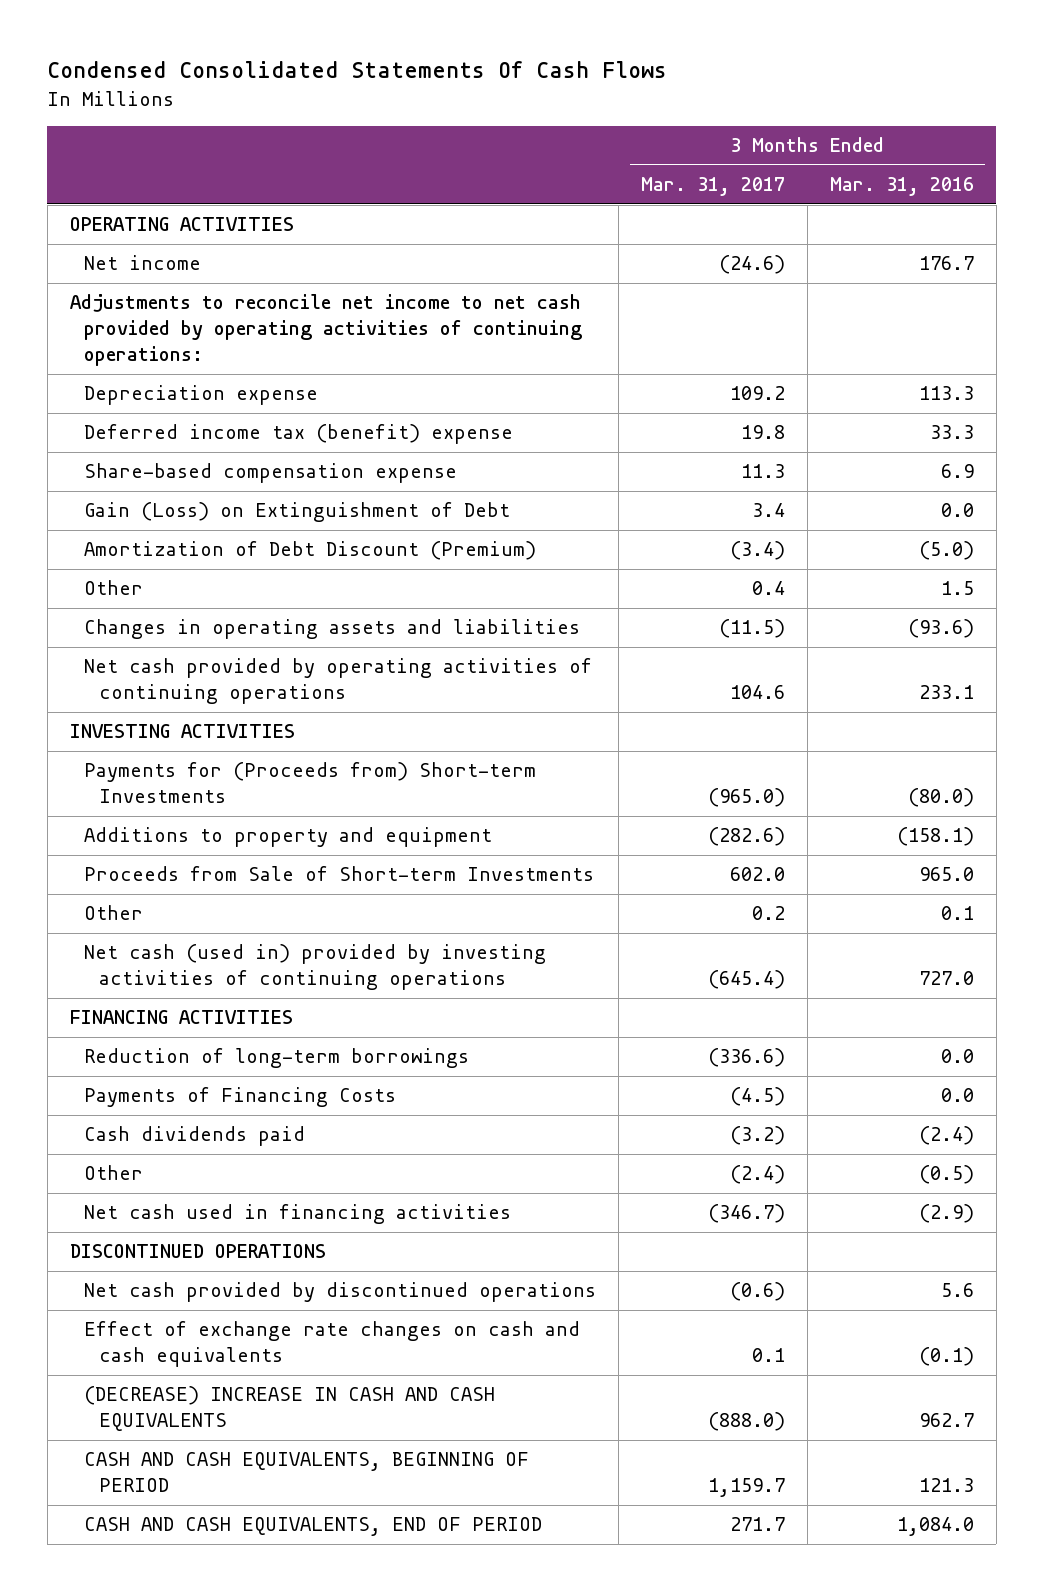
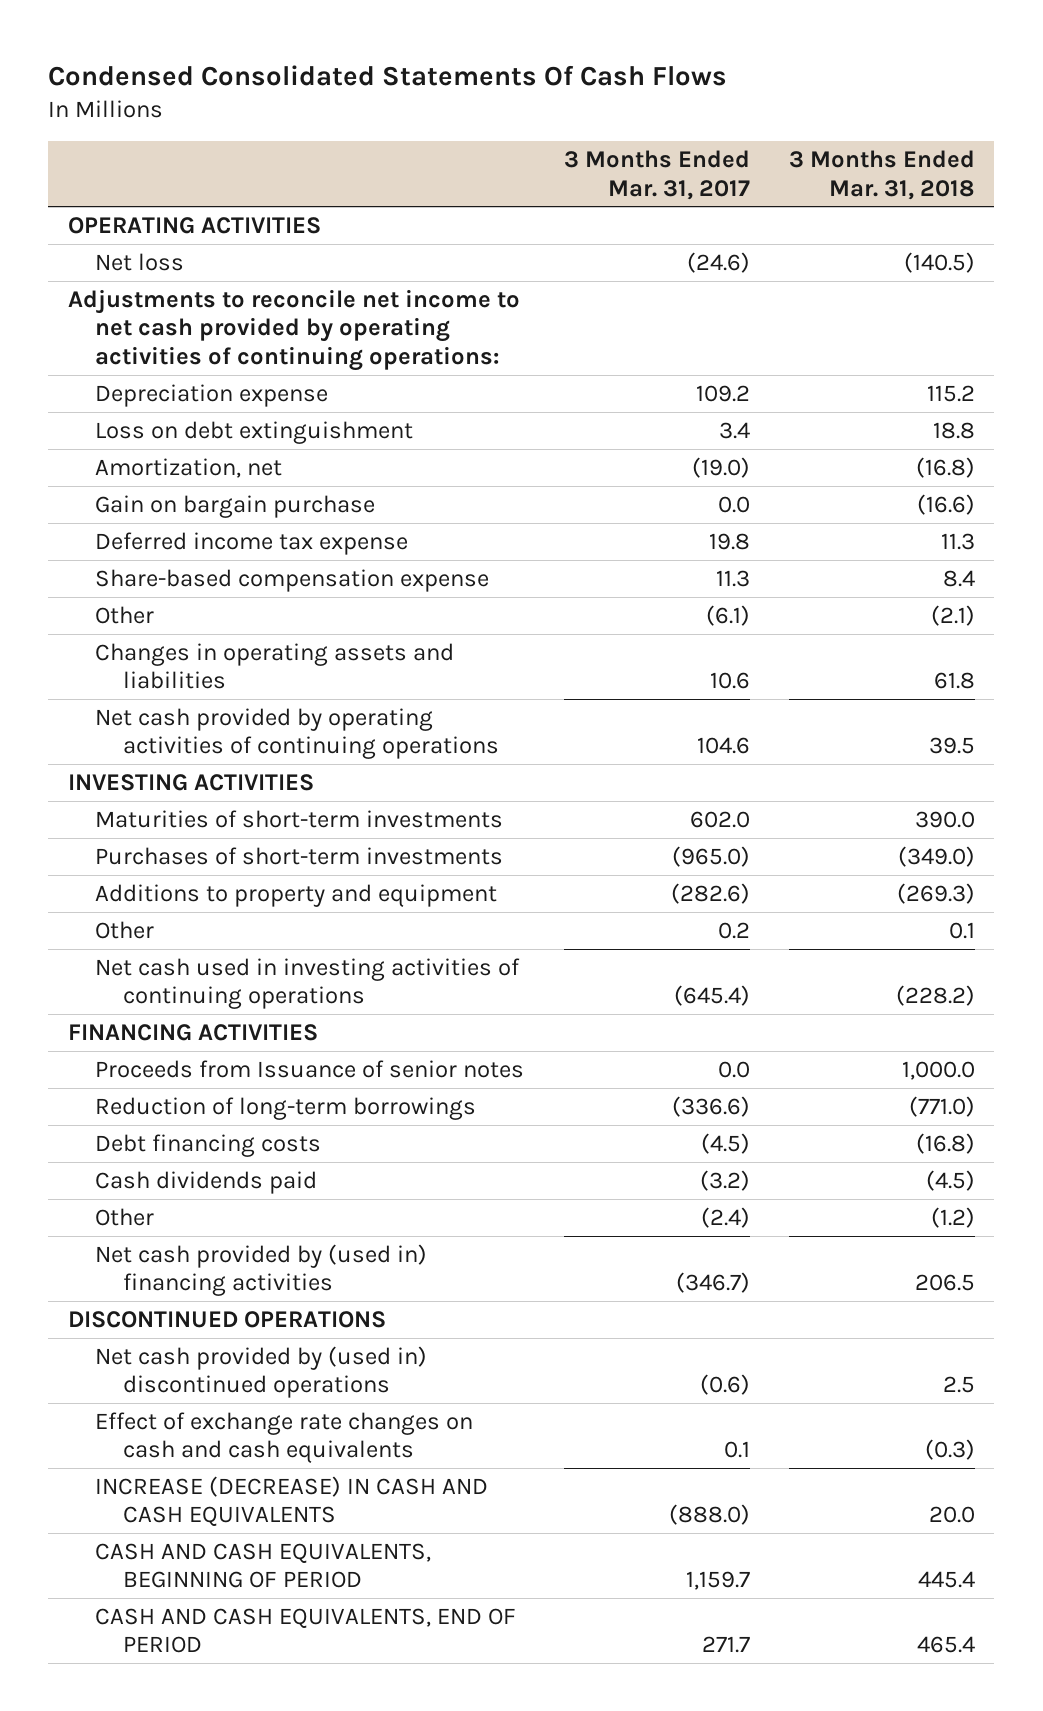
- | 3 Months Ended Mar. 31, 2017 | 3 Months Ended Mar. 31, 2016
+ | 3 Months Ended Mar. 31, 2017 | 3 Months Ended Mar. 31, 2018
- Net income | (24.6) | 176.7
+ Net loss | (24.6) | (140.5)
- Deferred income tax (benefit) expense | 19.8 | 33.3
+ Loss on debt extinguishment | 3.4 | 18.8
+ Amortization, net | (19.0) | (16.8)
+ Gain on bargain purchase | 0.0 | (16.6)
+ Deferred income tax expense | 19.8 | 11.3
- Gain (Loss) on Extinguishment of Debt | 3.4 | 0.0
- Amortization of Debt Discount (Premium) | (3.4) | (5.0)
- Other | 0.4 | 1.5
- Changes in operating assets and liabilities | (11.5) | (93.6)
+ Other | (6.1) | (2.1)
+ Changes in operating assets and liabilities | 10.6 | 61.8
- Payments for (Proceeds from) Short-term Investments | (965.0) | (80.0)
+ Maturities of short-term investments | 602.0 | 390.0
+ Purchases of short-term investments | (965.0) | (349.0)
- Proceeds from Sale of Short-term Investments | 602.0 | 965.0
- Net cash (used in) provided by investing activities of continuing operations | (645.4) | 727.0
+ Net cash used in investing activities of continuing operations | (645.4) | (228.2)
+ Proceeds from Issuance of senior notes | 0.0 | 1,000.0
- Payments of Financing Costs | (4.5) | 0.0
+ Debt financing costs | (4.5) | (16.8)
- Net cash used in financing activities | (346.7) | (2.9)
+ Net cash provided by (used in) financing activities | (346.7) | 206.5
- Net cash provided by discontinued operations | (0.6) | 5.6
+ Net cash provided by (used in) discontinued operations | (0.6) | 2.5
- (DECREASE) INCREASE IN CASH AND CASH EQUIVALENTS | (888.0) | 962.7
+ INCREASE (DECREASE) IN CASH AND CASH EQUIVALENTS | (888.0) | 20.0

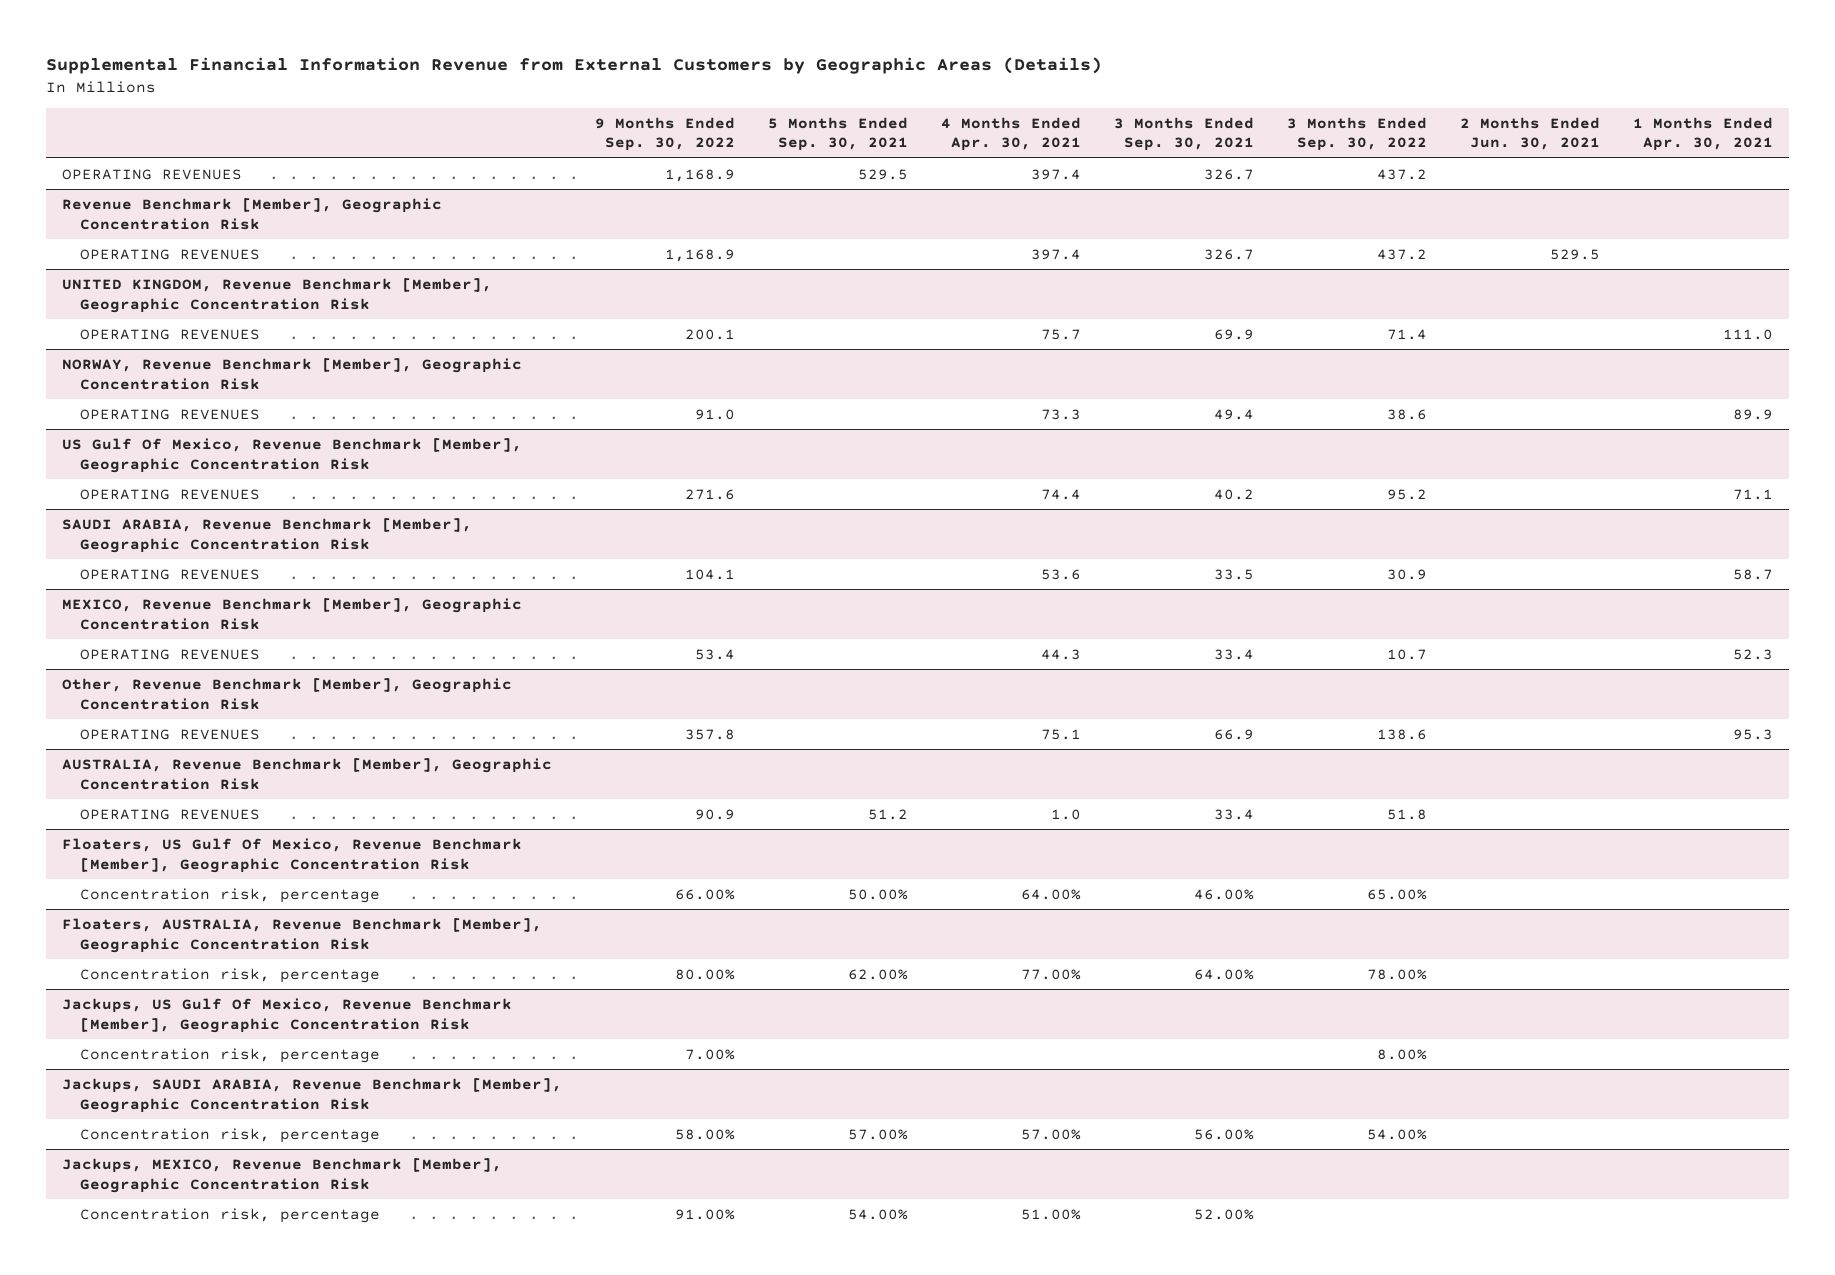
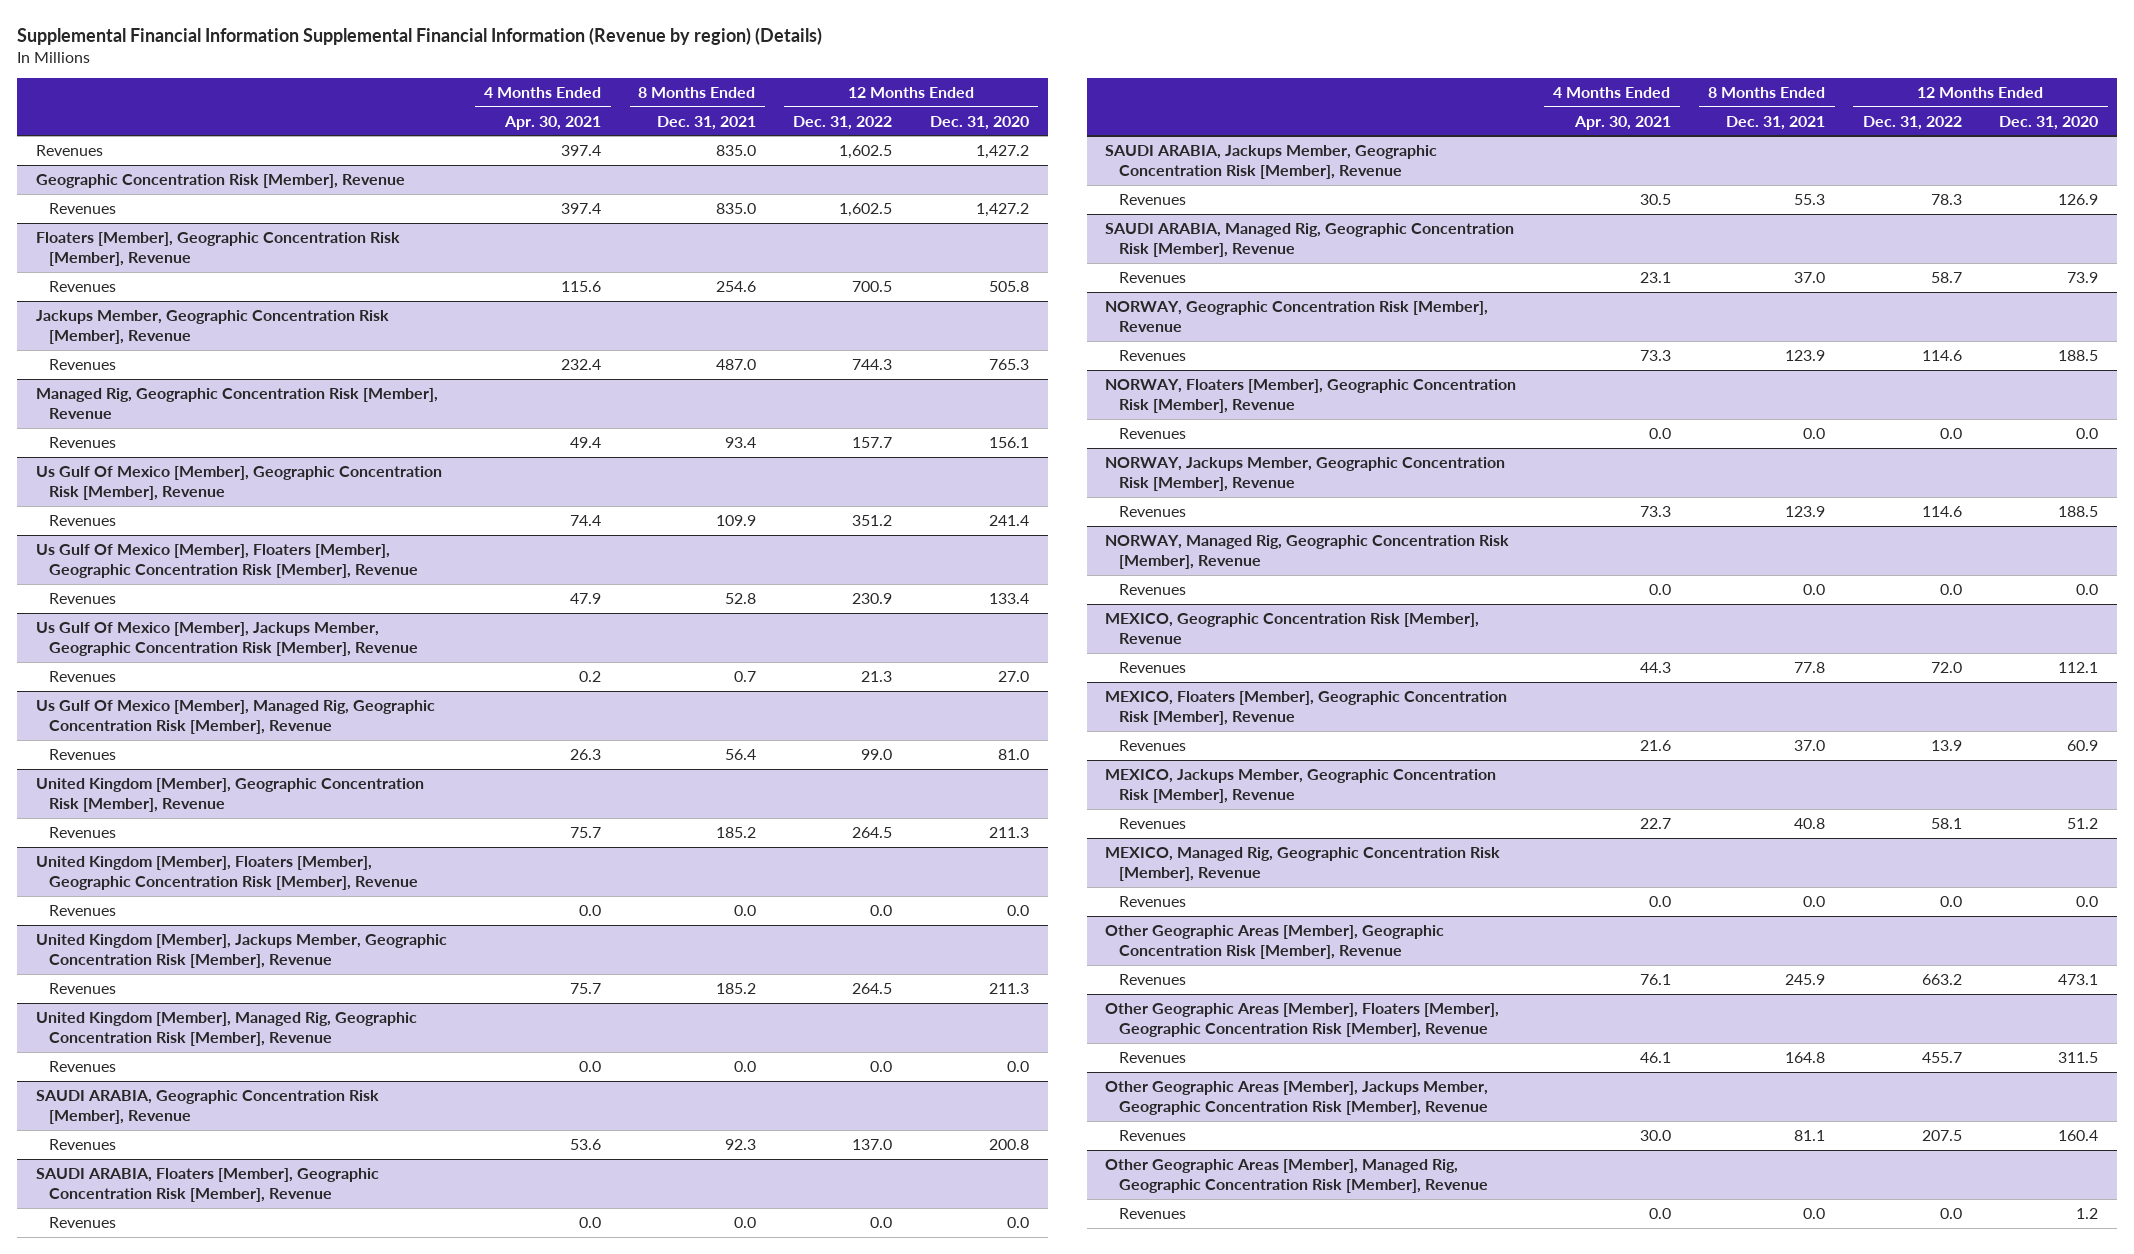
- Supplemental Financial Information Revenue from External Customers by Geographic Areas (Details)
+ Supplemental Financial Information Supplemental Financial Information (Revenue by region) (Details)
- | 9 Months Ended Sep. 30, 2022 | 5 Months Ended Sep. 30, 2021 | 4 Months Ended Apr. 30, 2021 | 3 Months Ended Sep. 30, 2021 | 3 Months Ended Sep. 30, 2022 | 2 Months Ended Jun. 30, 2021 | 1 Months Ended Apr. 30, 2021
+ | 4 Months Ended Apr. 30, 2021 | 8 Months Ended Dec. 31, 2021 | 12 Months Ended Dec. 31, 2022 | 12 Months Ended Dec. 31, 2020
- OPERATING REVENUES | 1,168.9 | 529.5 | 397.4 | 326.7 | 437.2 | |
- Revenue Benchmark [Member], Geographic Concentration Risk
- OPERATING REVENUES | 1,168.9 | | 397.4 | 326.7 | 437.2 | 529.5 |
- UNITED KINGDOM, Revenue Benchmark [Member], Geographic Concentration Risk
- OPERATING REVENUES | 200.1 | | 75.7 | 69.9 | 71.4 | | 111.0
- NORWAY, Revenue Benchmark [Member], Geographic Concentration Risk
- OPERATING REVENUES | 91.0 | | 73.3 | 49.4 | 38.6 | | 89.9
- US Gulf Of Mexico, Revenue Benchmark [Member], Geographic Concentration Risk
- OPERATING REVENUES | 271.6 | | 74.4 | 40.2 | 95.2 | | 71.1
- SAUDI ARABIA, Revenue Benchmark [Member], Geographic Concentration Risk
- OPERATING REVENUES | 104.1 | | 53.6 | 33.5 | 30.9 | | 58.7
- MEXICO, Revenue Benchmark [Member], Geographic Concentration Risk
- OPERATING REVENUES | 53.4 | | 44.3 | 33.4 | 10.7 | | 52.3
- Other, Revenue Benchmark [Member], Geographic Concentration Risk
- OPERATING REVENUES | 357.8 | | 75.1 | 66.9 | 138.6 | | 95.3
- AUSTRALIA, Revenue Benchmark [Member], Geographic Concentration Risk
- OPERATING REVENUES | 90.9 | 51.2 | 1.0 | 33.4 | 51.8 | |
- Floaters, US Gulf Of Mexico, Revenue Benchmark [Member], Geographic Concentration Risk
- Concentration risk, percentage | 66.00% | 50.00% | 64.00% | 46.00% | 65.00% | |
- Floaters, AUSTRALIA, Revenue Benchmark [Member], Geographic Concentration Risk
- Concentration risk, percentage | 80.00% | 62.00% | 77.00% | 64.00% | 78.00% | |
- Jackups, US Gulf Of Mexico, Revenue Benchmark [Member], Geographic Concentration Risk
- Concentration risk, percentage | 7.00% | | | | 8.00% | |
- Jackups, SAUDI ARABIA, Revenue Benchmark [Member], Geographic Concentration Risk
- Concentration risk, percentage | 58.00% | 57.00% | 57.00% | 56.00% | 54.00% | |
- Jackups, MEXICO, Revenue Benchmark [Member], Geographic Concentration Risk
- Concentration risk, percentage | 91.00% | 54.00% | 51.00% | 52.00% | | |
+ Revenues | 397.4 | 835.0 | 1,602.5 | 1,427.2
+ Geographic Concentration Risk [Member], Revenue
+ Revenues | 397.4 | 835.0 | 1,602.5 | 1,427.2
+ Floaters [Member], Geographic Concentration Risk [Member], Revenue
+ Revenues | 115.6 | 254.6 | 700.5 | 505.8
+ Jackups Member, Geographic Concentration Risk [Member], Revenue
+ Revenues | 232.4 | 487.0 | 744.3 | 765.3
+ Managed Rig, Geographic Concentration Risk [Member], Revenue
+ Revenues | 49.4 | 93.4 | 157.7 | 156.1
+ Us Gulf Of Mexico [Member], Geographic Concentration Risk [Member], Revenue
+ Revenues | 74.4 | 109.9 | 351.2 | 241.4
+ Us Gulf Of Mexico [Member], Floaters [Member], Geographic Concentration Risk [Member], Revenue
+ Revenues | 47.9 | 52.8 | 230.9 | 133.4
+ Us Gulf Of Mexico [Member], Jackups Member, Geographic Concentration Risk [Member], Revenue
+ Revenues | 0.2 | 0.7 | 21.3 | 27.0
+ Us Gulf Of Mexico [Member], Managed Rig, Geographic Concentration Risk [Member], Revenue
+ Revenues | 26.3 | 56.4 | 99.0 | 81.0
+ United Kingdom [Member], Geographic Concentration Risk [Member], Revenue
+ Revenues | 75.7 | 185.2 | 264.5 | 211.3
+ United Kingdom [Member], Floaters [Member], Geographic Concentration Risk [Member], Revenue
+ Revenues | 0.0 | 0.0 | 0.0 | 0.0
+ United Kingdom [Member], Jackups Member, Geographic Concentration Risk [Member], Revenue
+ Revenues | 75.7 | 185.2 | 264.5 | 211.3
+ United Kingdom [Member], Managed Rig, Geographic Concentration Risk [Member], Revenue
+ Revenues | 0.0 | 0.0 | 0.0 | 0.0
+ SAUDI ARABIA, Geographic Concentration Risk [Member], Revenue
+ Revenues | 53.6 | 92.3 | 137.0 | 200.8
+ SAUDI ARABIA, Floaters [Member], Geographic Concentration Risk [Member], Revenue
+ Revenues | 0.0 | 0.0 | 0.0 | 0.0
+ SAUDI ARABIA, Jackups Member, Geographic Concentration Risk [Member], Revenue
+ Revenues | 30.5 | 55.3 | 78.3 | 126.9
+ SAUDI ARABIA, Managed Rig, Geographic Concentration Risk [Member], Revenue
+ Revenues | 23.1 | 37.0 | 58.7 | 73.9
+ NORWAY, Geographic Concentration Risk [Member], Revenue
+ Revenues | 73.3 | 123.9 | 114.6 | 188.5
+ NORWAY, Floaters [Member], Geographic Concentration Risk [Member], Revenue
+ Revenues | 0.0 | 0.0 | 0.0 | 0.0
+ NORWAY, Jackups Member, Geographic Concentration Risk [Member], Revenue
+ Revenues | 73.3 | 123.9 | 114.6 | 188.5
+ NORWAY, Managed Rig, Geographic Concentration Risk [Member], Revenue
+ Revenues | 0.0 | 0.0 | 0.0 | 0.0
+ MEXICO, Geographic Concentration Risk [Member], Revenue
+ Revenues | 44.3 | 77.8 | 72.0 | 112.1
+ MEXICO, Floaters [Member], Geographic Concentration Risk [Member], Revenue
+ Revenues | 21.6 | 37.0 | 13.9 | 60.9
+ MEXICO, Jackups Member, Geographic Concentration Risk [Member], Revenue
+ Revenues | 22.7 | 40.8 | 58.1 | 51.2
+ MEXICO, Managed Rig, Geographic Concentration Risk [Member], Revenue
+ Revenues | 0.0 | 0.0 | 0.0 | 0.0
+ Other Geographic Areas [Member], Geographic Concentration Risk [Member], Revenue
+ Revenues | 76.1 | 245.9 | 663.2 | 473.1
+ Other Geographic Areas [Member], Floaters [Member], Geographic Concentration Risk [Member], Revenue
+ Revenues | 46.1 | 164.8 | 455.7 | 311.5
+ Other Geographic Areas [Member], Jackups Member, Geographic Concentration Risk [Member], Revenue
+ Revenues | 30.0 | 81.1 | 207.5 | 160.4
+ Other Geographic Areas [Member], Managed Rig, Geographic Concentration Risk [Member], Revenue
+ Revenues | 0.0 | 0.0 | 0.0 | 1.2

